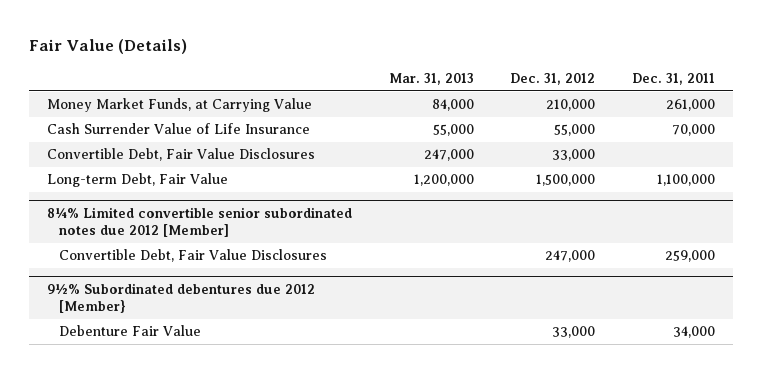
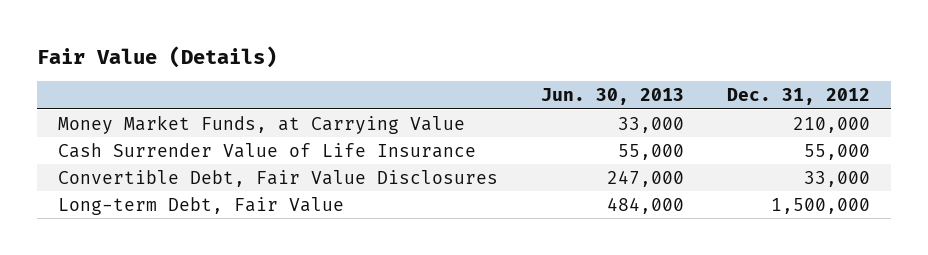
- | Mar. 31, 2013 | Dec. 31, 2012 | Dec. 31, 2011
+ | Jun. 30, 2013 | Dec. 31, 2012
- 8¼% Limited convertible senior subordinated notes due 2012 [Member]
- Convertible Debt, Fair Value Disclosures | | 247,000 | 259,000
- 9½% Subordinated debentures due 2012 [Member}
- Debenture Fair Value | | 33,000 | 34,000

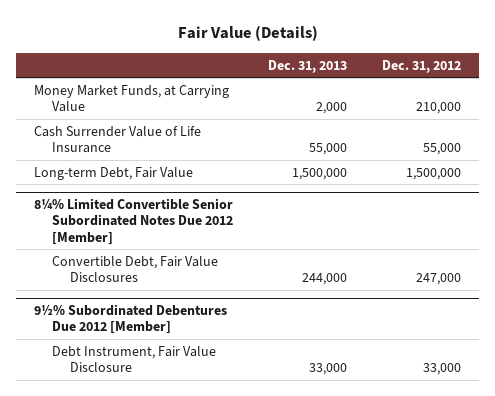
- | Jun. 30, 2013 | Dec. 31, 2012
+ | Dec. 31, 2013 | Dec. 31, 2012
- Convertible Debt, Fair Value Disclosures | 247,000 | 33,000
+ 8¼% Limited Convertible Senior Subordinated Notes Due 2012 [Member]
+ Convertible Debt, Fair Value Disclosures | 244,000 | 247,000
+ 9½% Subordinated Debentures Due 2012 [Member]
+ Debt Instrument, Fair Value Disclosure | 33,000 | 33,000

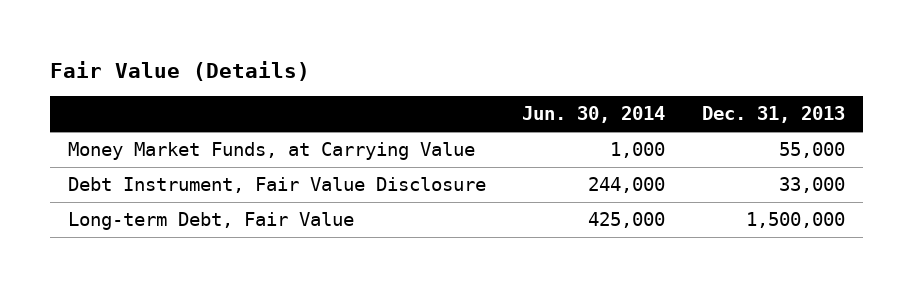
- | Dec. 31, 2013 | Dec. 31, 2012
+ | Jun. 30, 2014 | Dec. 31, 2013
- Money Market Funds, at Carrying Value | 2,000 | 210,000
- Cash Surrender Value of Life Insurance | 55,000 | 55,000
- 8¼% Limited Convertible Senior Subordinated Notes Due 2012 [Member]
- Convertible Debt, Fair Value Disclosures | 244,000 | 247,000
- 9½% Subordinated Debentures Due 2012 [Member]
+ Money Market Funds, at Carrying Value | 1,000 | 55,000
moved down: Long-term Debt, Fair Value | 425,000 | 1,500,000

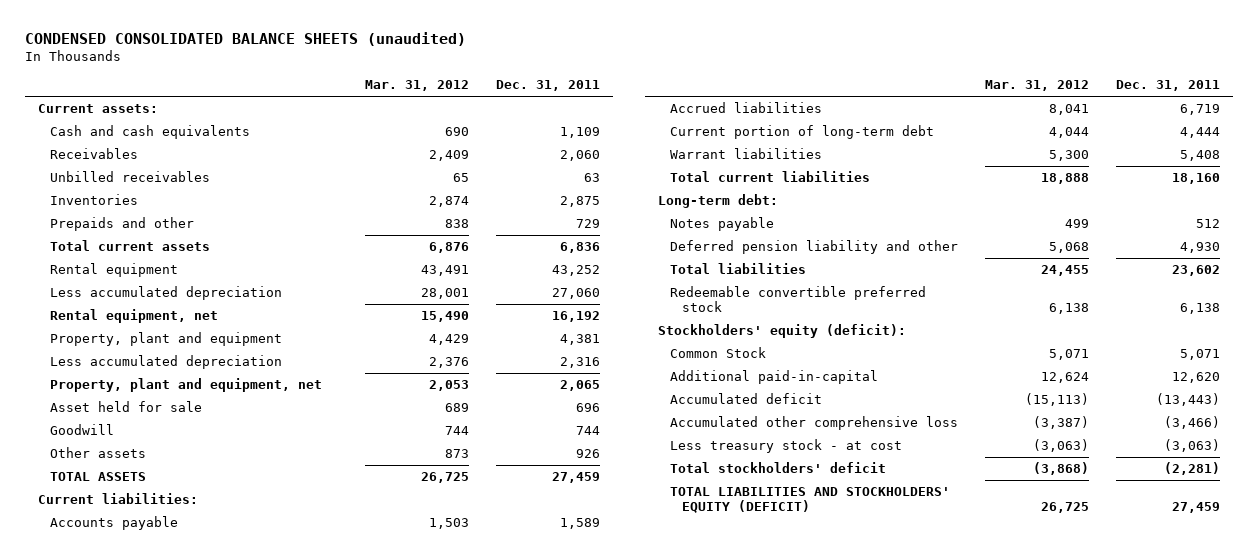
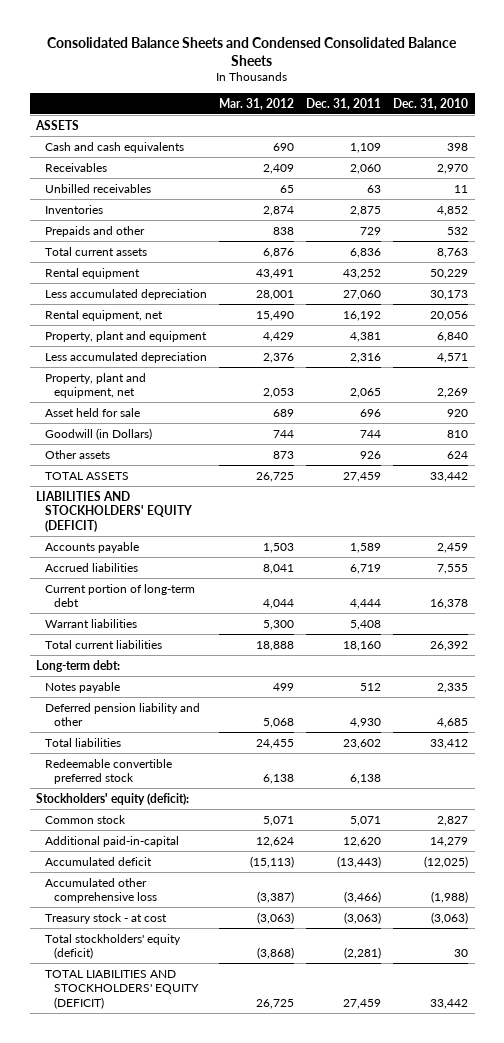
- CONDENSED CONSOLIDATED BALANCE SHEETS (unaudited)
+ Consolidated Balance Sheets and Condensed Consolidated Balance Sheets
- | Mar. 31, 2012 | Dec. 31, 2011
+ | Mar. 31, 2012 | Dec. 31, 2011 | Dec. 31, 2010
- Current assets:
+ ASSETS
- Goodwill | 744 | 744
+ Goodwill (in Dollars) | 744 | 744 | 810
- Current liabilities:
+ LIABILITIES AND STOCKHOLDERS' EQUITY (DEFICIT)
- Common Stock | 5,071 | 5,071
+ Common stock | 5,071 | 5,071 | 2,827
- Less treasury stock - at cost | (3,063) | (3,063)
- Total stockholders' deficit | (3,868) | (2,281)
+ Treasury stock - at cost | (3,063) | (3,063) | (3,063)
+ Total stockholders' equity (deficit) | (3,868) | (2,281) | 30

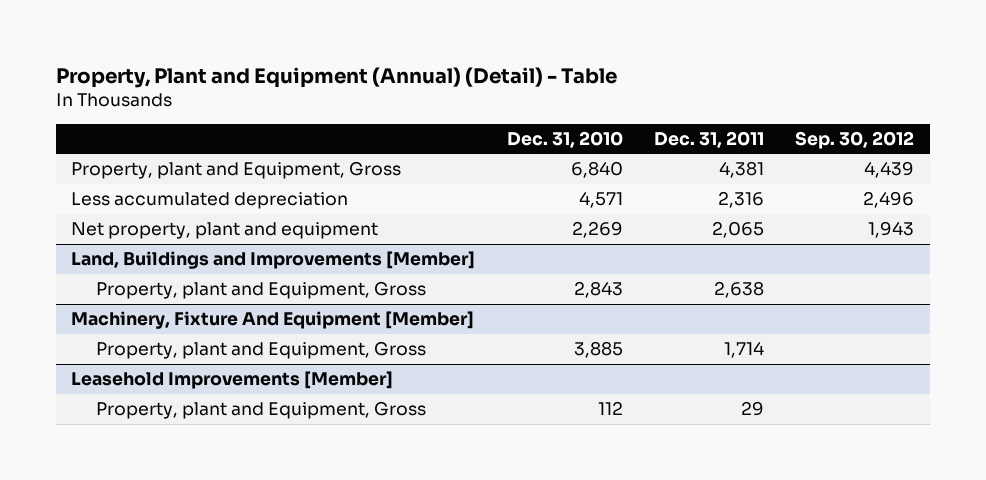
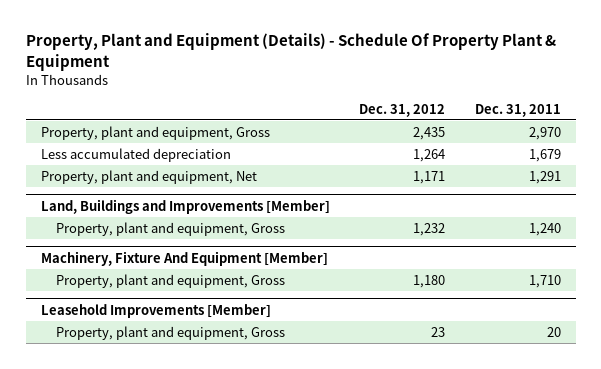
- Property, Plant and Equipment (Annual) (Detail) - Table
+ Property, Plant and Equipment (Details) - Schedule Of Property Plant & Equipment
- | Dec. 31, 2010 | Dec. 31, 2011 | Sep. 30, 2012
+ | Dec. 31, 2012 | Dec. 31, 2011
- Property, plant and Equipment, Gross | 6,840 | 4,381 | 4,439
- Less accumulated depreciation | 4,571 | 2,316 | 2,496
- Net property, plant and equipment | 2,269 | 2,065 | 1,943
+ Property, plant and equipment, Gross | 2,435 | 2,970
+ Less accumulated depreciation | 1,264 | 1,679
+ Property, plant and equipment, Net | 1,171 | 1,291
@ Land, Buildings and Improvements [Member]
- Property, plant and Equipment, Gross | 2,843 | 2,638 |
+ Property, plant and equipment, Gross | 1,232 | 1,240
@ Machinery, Fixture And Equipment [Member]
- Property, plant and Equipment, Gross | 3,885 | 1,714 |
+ Property, plant and equipment, Gross | 1,180 | 1,710
@ Leasehold Improvements [Member]
- Property, plant and Equipment, Gross | 112 | 29 |
+ Property, plant and equipment, Gross | 23 | 20

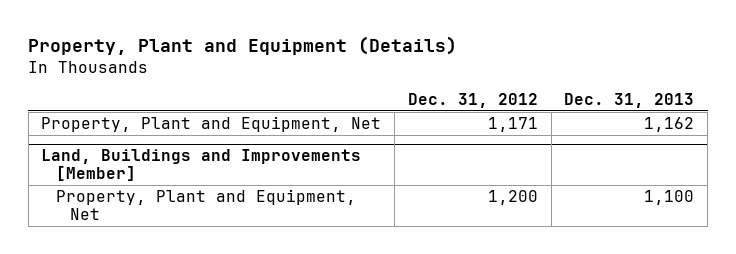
- Property, Plant and Equipment (Details) - Schedule Of Property Plant & Equipment
+ Property, Plant and Equipment (Details)
- | Dec. 31, 2012 | Dec. 31, 2011
+ | Dec. 31, 2012 | Dec. 31, 2013
- Property, plant and equipment, Gross | 2,435 | 2,970
- Less accumulated depreciation | 1,264 | 1,679
- Property, plant and equipment, Net | 1,171 | 1,291
+ Property, Plant and Equipment, Net | 1,171 | 1,162
@ Land, Buildings and Improvements [Member]
- Property, plant and equipment, Gross | 1,232 | 1,240
- Machinery, Fixture And Equipment [Member]
- Property, plant and equipment, Gross | 1,180 | 1,710
- Leasehold Improvements [Member]
- Property, plant and equipment, Gross | 23 | 20
@ Land, Buildings and Improvements [Member]
+ Property, Plant and Equipment, Net | 1,200 | 1,100

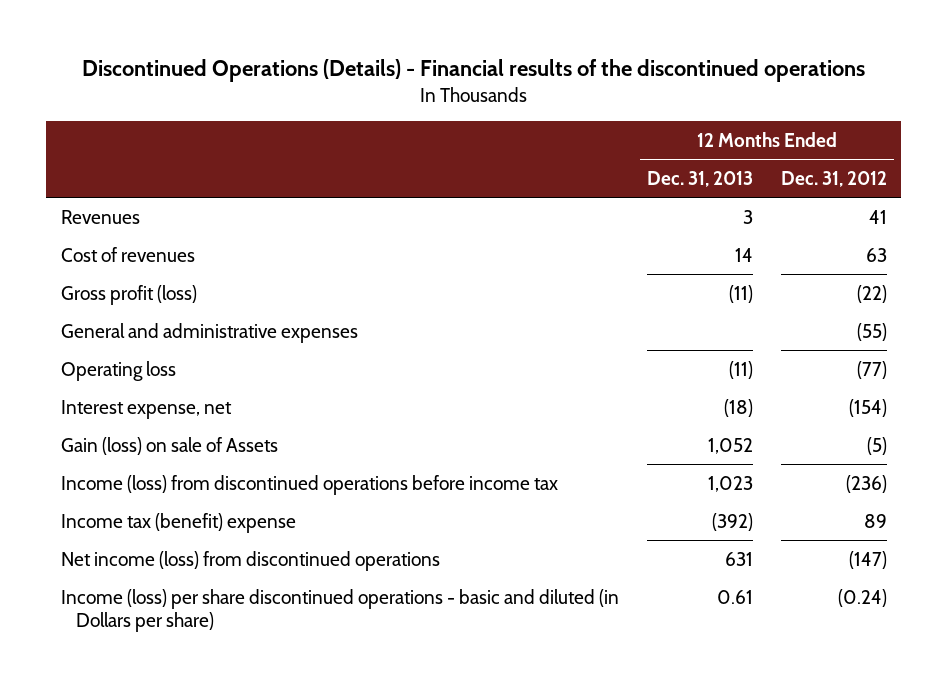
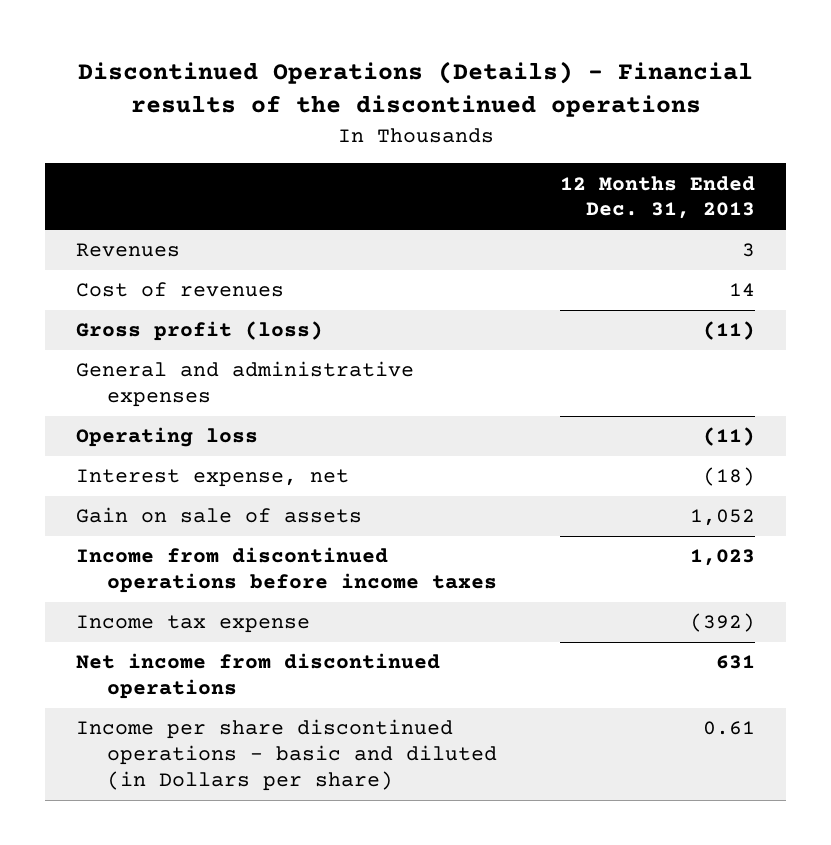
- | 12 Months Ended Dec. 31, 2013 | 12 Months Ended Dec. 31, 2012
+ | 12 Months Ended Dec. 31, 2013
- Gain (loss) on sale of Assets | 1,052 | (5)
- Income (loss) from discontinued operations before income tax | 1,023 | (236)
- Income tax (benefit) expense | (392) | 89
- Net income (loss) from discontinued operations | 631 | (147)
- Income (loss) per share discontinued operations - basic and diluted (in Dollars per share) | 0.61 | (0.24)
+ Gain on sale of assets | 1,052
+ Income from discontinued operations before income taxes | 1,023
+ Income tax expense | (392)
+ Net income from discontinued operations | 631
+ Income per share discontinued operations - basic and diluted (in Dollars per share) | 0.61

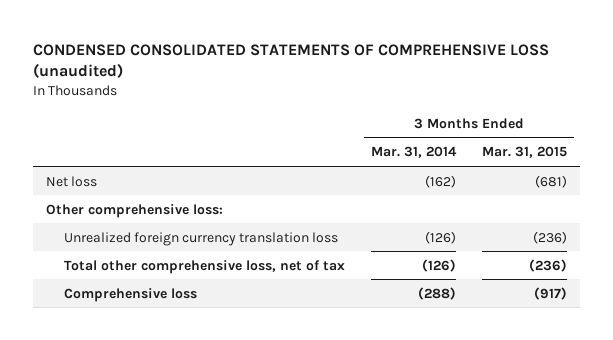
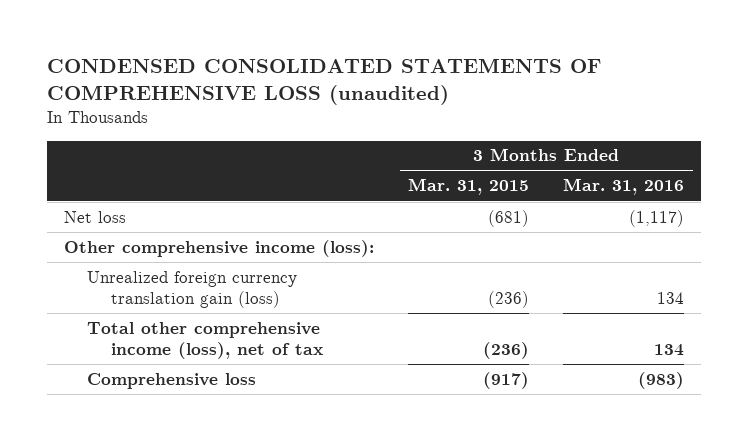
- | 3 Months Ended Mar. 31, 2014 | 3 Months Ended Mar. 31, 2015
+ | 3 Months Ended Mar. 31, 2015 | 3 Months Ended Mar. 31, 2016
- Other comprehensive loss:
- Unrealized foreign currency translation loss | (126) | (236)
- Total other comprehensive loss, net of tax | (126) | (236)
+ Other comprehensive income (loss):
+ Unrealized foreign currency translation gain (loss) | (236) | 134
+ Total other comprehensive income (loss), net of tax | (236) | 134

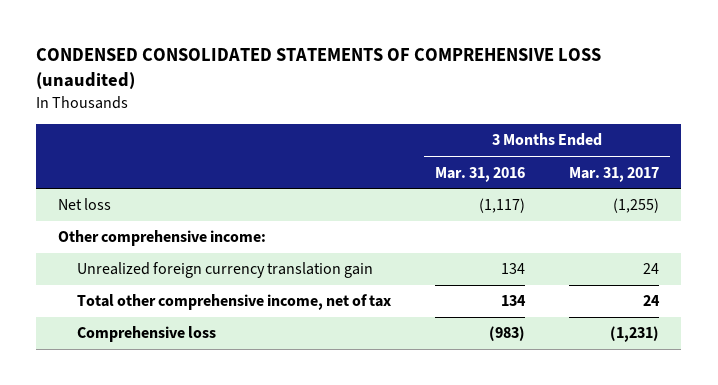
- | 3 Months Ended Mar. 31, 2015 | 3 Months Ended Mar. 31, 2016
+ | 3 Months Ended Mar. 31, 2016 | 3 Months Ended Mar. 31, 2017
- Other comprehensive income (loss):
- Unrealized foreign currency translation gain (loss) | (236) | 134
- Total other comprehensive income (loss), net of tax | (236) | 134
+ Other comprehensive income:
+ Unrealized foreign currency translation gain | 134 | 24
+ Total other comprehensive income, net of tax | 134 | 24

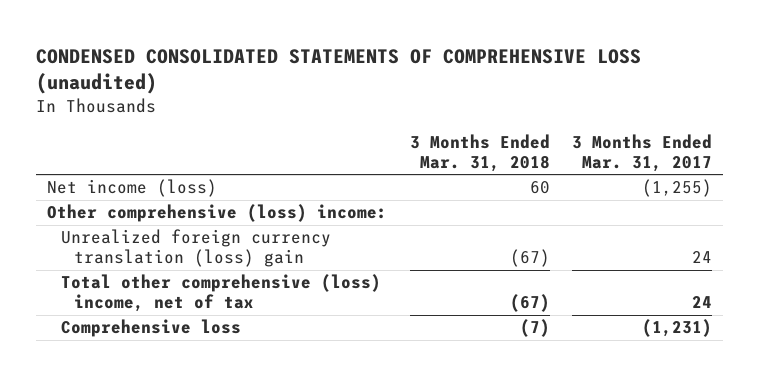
- | 3 Months Ended Mar. 31, 2016 | 3 Months Ended Mar. 31, 2017
+ | 3 Months Ended Mar. 31, 2018 | 3 Months Ended Mar. 31, 2017
- Net loss | (1,117) | (1,255)
- Other comprehensive income:
- Unrealized foreign currency translation gain | 134 | 24
- Total other comprehensive income, net of tax | 134 | 24
+ Net income (loss) | 60 | (1,255)
+ Other comprehensive (loss) income:
+ Unrealized foreign currency translation (loss) gain | (67) | 24
+ Total other comprehensive (loss) income, net of tax | (67) | 24

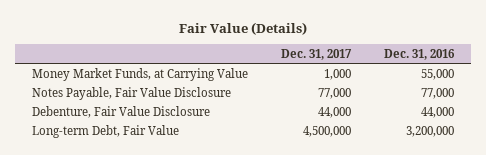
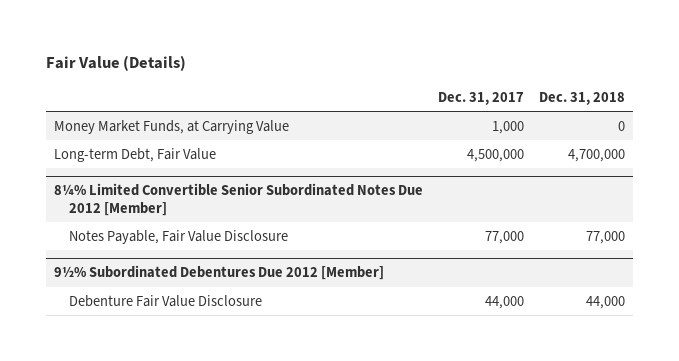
- | Dec. 31, 2017 | Dec. 31, 2016
+ | Dec. 31, 2017 | Dec. 31, 2018
- Notes Payable, Fair Value Disclosure | 77,000 | 77,000
- Debenture, Fair Value Disclosure | 44,000 | 44,000
+ 8¼% Limited Convertible Senior Subordinated Notes Due 2012 [Member]
+ Notes Payable, Fair Value Disclosure | 77,000 | 77,000
+ 9½% Subordinated Debentures Due 2012 [Member]
+ Debenture Fair Value Disclosure | 44,000 | 44,000

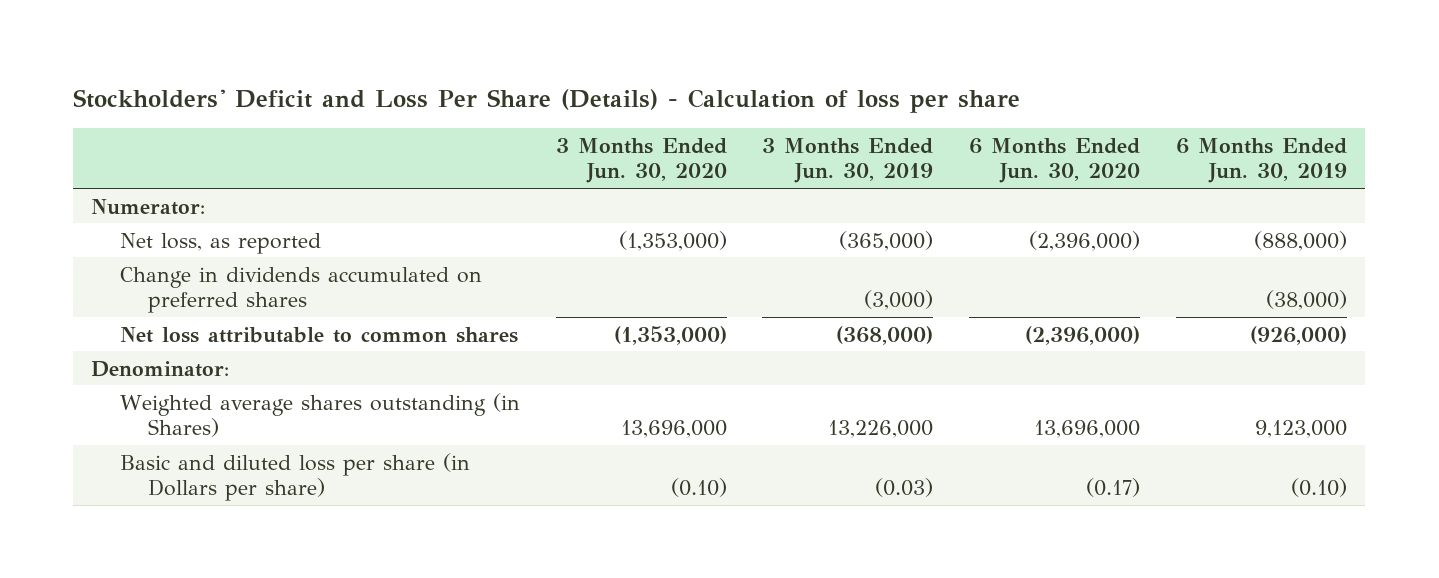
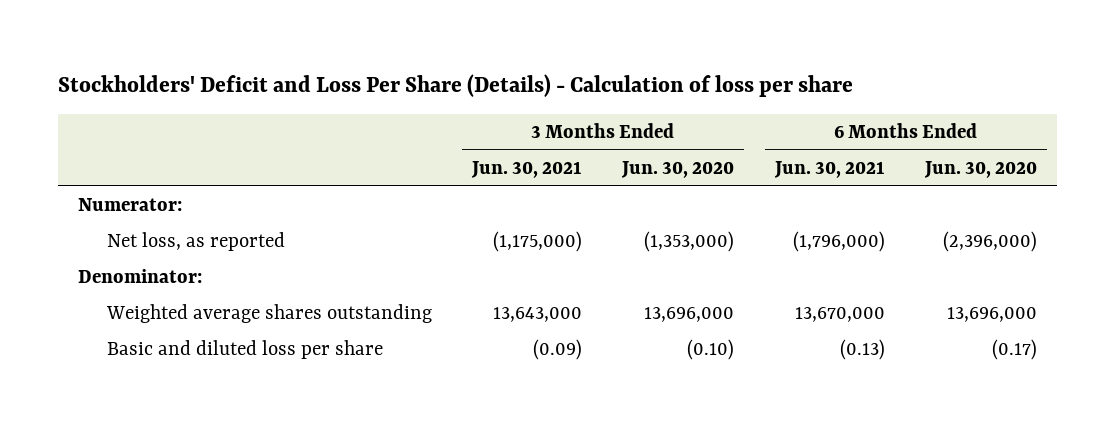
- | 3 Months Ended Jun. 30, 2020 | 3 Months Ended Jun. 30, 2019 | 6 Months Ended Jun. 30, 2020 | 6 Months Ended Jun. 30, 2019
+ | 3 Months Ended Jun. 30, 2021 | 3 Months Ended Jun. 30, 2020 | 6 Months Ended Jun. 30, 2021 | 6 Months Ended Jun. 30, 2020
- Change in dividends accumulated on preferred shares | | (3,000) | | (38,000)
- Net loss attributable to common shares | (1,353,000) | (368,000) | (2,396,000) | (926,000)
- Weighted average shares outstanding (in Shares) | 13,696,000 | 13,226,000 | 13,696,000 | 9,123,000
- Basic and diluted loss per share (in Dollars per share) | (0.10) | (0.03) | (0.17) | (0.10)
+ Weighted average shares outstanding | 13,643,000 | 13,696,000 | 13,670,000 | 13,696,000
+ Basic and diluted loss per share | (0.09) | (0.10) | (0.13) | (0.17)

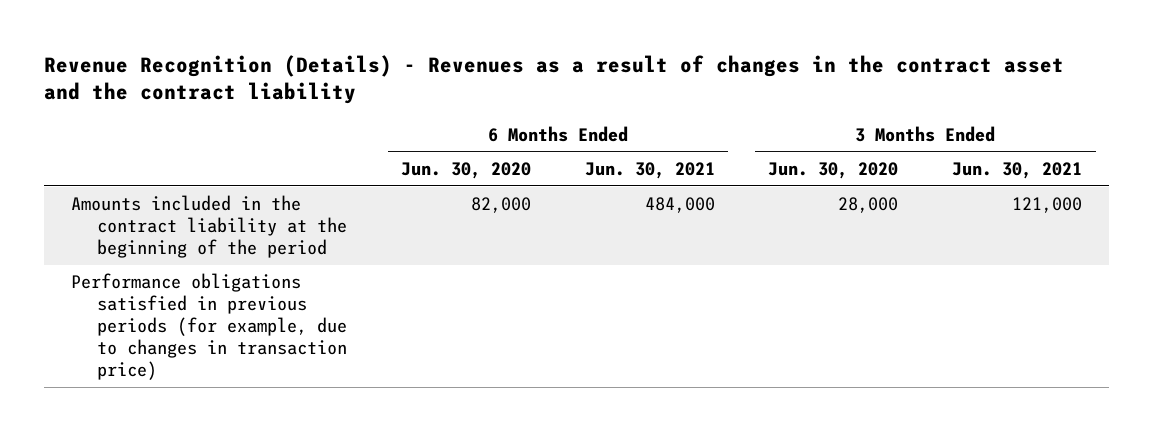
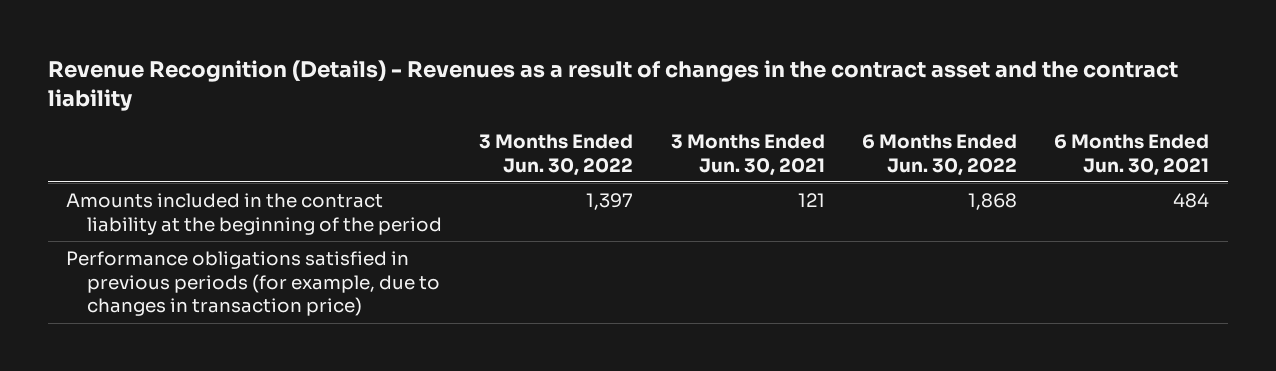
- | 6 Months Ended Jun. 30, 2020 | 6 Months Ended Jun. 30, 2021 | 3 Months Ended Jun. 30, 2020 | 3 Months Ended Jun. 30, 2021
+ | 3 Months Ended Jun. 30, 2022 | 3 Months Ended Jun. 30, 2021 | 6 Months Ended Jun. 30, 2022 | 6 Months Ended Jun. 30, 2021
- Amounts included in the contract liability at the beginning of the period | 82,000 | 484,000 | 28,000 | 121,000
+ Amounts included in the contract liability at the beginning of the period | 1,397 | 121 | 1,868 | 484

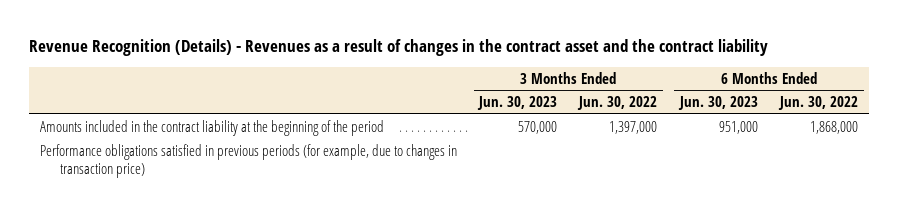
- | 3 Months Ended Jun. 30, 2022 | 3 Months Ended Jun. 30, 2021 | 6 Months Ended Jun. 30, 2022 | 6 Months Ended Jun. 30, 2021
+ | 3 Months Ended Jun. 30, 2023 | 3 Months Ended Jun. 30, 2022 | 6 Months Ended Jun. 30, 2023 | 6 Months Ended Jun. 30, 2022
- Amounts included in the contract liability at the beginning of the period | 1,397 | 121 | 1,868 | 484
+ Amounts included in the contract liability at the beginning of the period | 570,000 | 1,397,000 | 951,000 | 1,868,000

